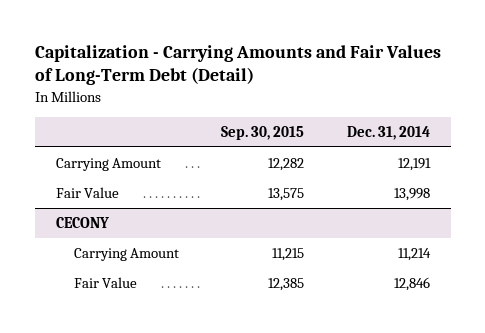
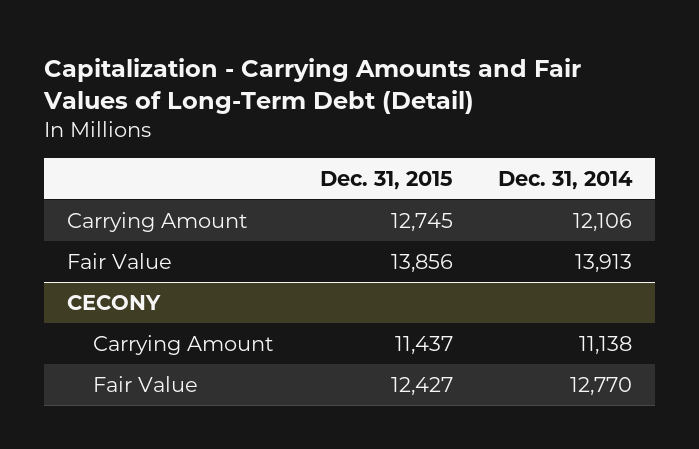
- | Sep. 30, 2015 | Dec. 31, 2014
+ | Dec. 31, 2015 | Dec. 31, 2014
- Carrying Amount | 12,282 | 12,191
- Fair Value | 13,575 | 13,998
+ Carrying Amount | 12,745 | 12,106
+ Fair Value | 13,856 | 13,913
@ CECONY
- Carrying Amount | 11,215 | 11,214
- Fair Value | 12,385 | 12,846
+ Carrying Amount | 11,437 | 11,138
+ Fair Value | 12,427 | 12,770

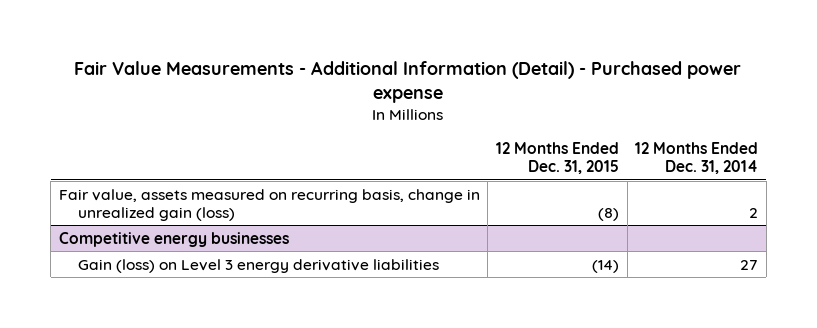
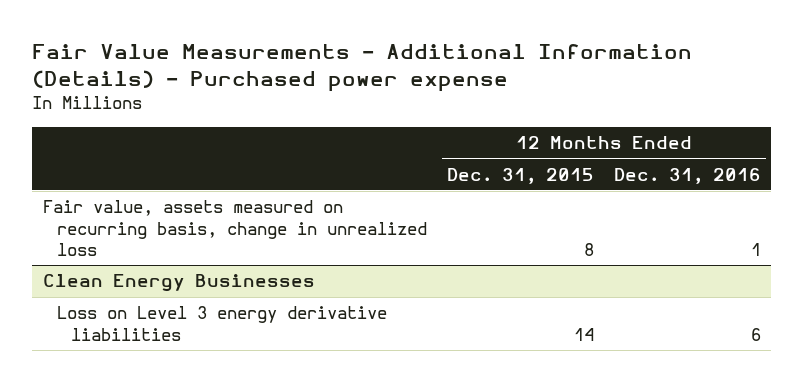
- Fair Value Measurements - Additional Information (Detail) - Purchased power expense
+ Fair Value Measurements - Additional Information (Details) - Purchased power expense
- | 12 Months Ended Dec. 31, 2015 | 12 Months Ended Dec. 31, 2014
+ | 12 Months Ended Dec. 31, 2015 | 12 Months Ended Dec. 31, 2016
- Fair value, assets measured on recurring basis, change in unrealized gain (loss) | (8) | 2
- Competitive energy businesses
- Gain (loss) on Level 3 energy derivative liabilities | (14) | 27
+ Fair value, assets measured on recurring basis, change in unrealized loss | 8 | 1
+ Clean Energy Businesses
+ Loss on Level 3 energy derivative liabilities | 14 | 6

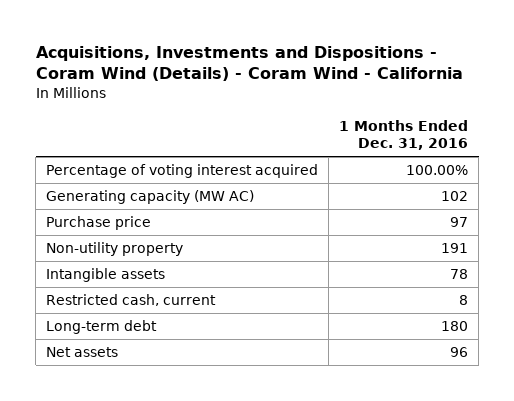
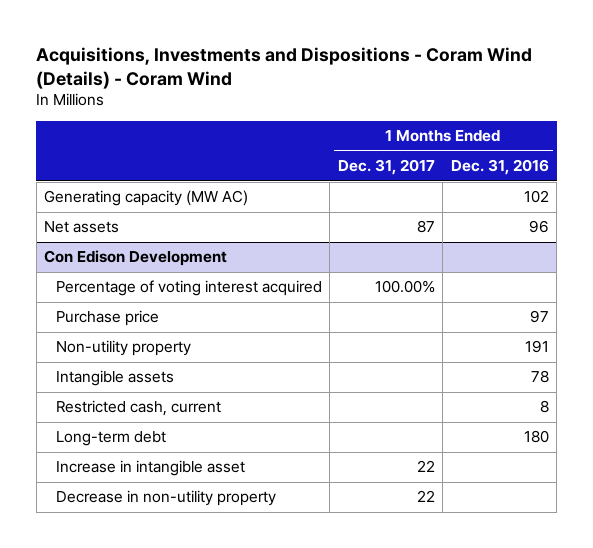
- Acquisitions, Investments and Dispositions - Coram Wind (Details) - Coram Wind - California
+ Acquisitions, Investments and Dispositions - Coram Wind (Details) - Coram Wind
- | 1 Months Ended Dec. 31, 2016
+ | 1 Months Ended Dec. 31, 2017 | 1 Months Ended Dec. 31, 2016
- Percentage of voting interest acquired | 100.00%
moved up: Net assets | 87 | 96
+ Con Edison Development
+ Percentage of voting interest acquired | 100.00% |
+ Increase in intangible asset | 22 |
+ Decrease in non-utility property | 22 |

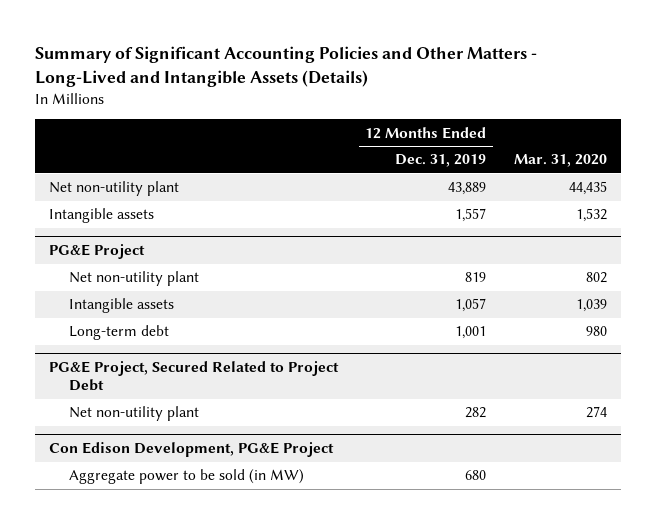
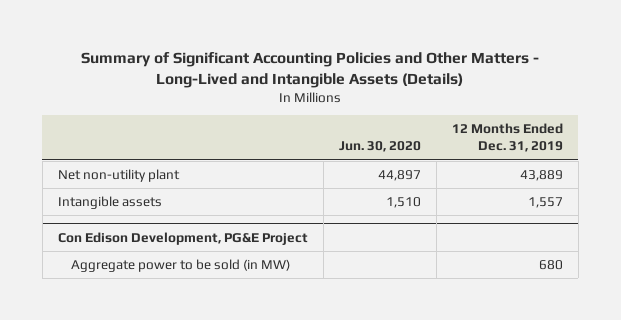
- | 12 Months Ended Dec. 31, 2019 | Mar. 31, 2020
+ | Jun. 30, 2020 | 12 Months Ended Dec. 31, 2019
- PG&E Project
- Net non-utility plant | 819 | 802
- Intangible assets | 1,057 | 1,039
- Long-term debt | 1,001 | 980
- PG&E Project, Secured Related to Project Debt
- Net non-utility plant | 282 | 274

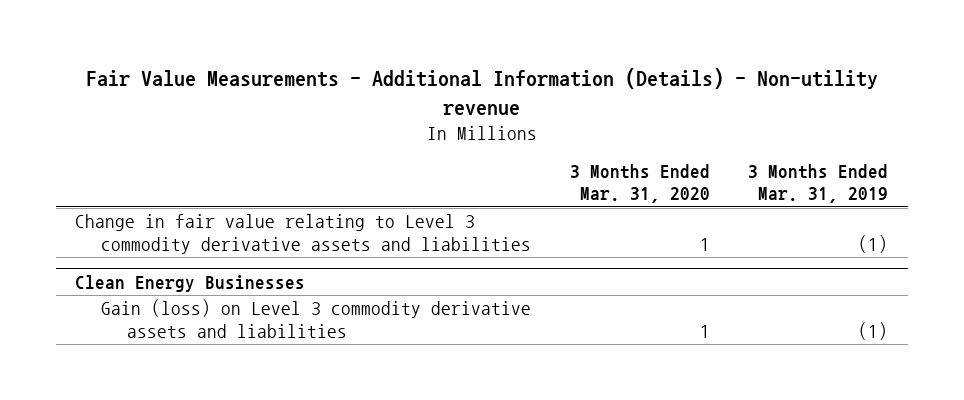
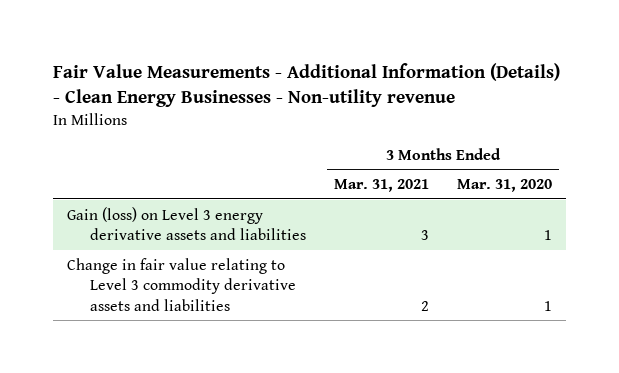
- Fair Value Measurements - Additional Information (Details) - Non-utility revenue
+ Fair Value Measurements - Additional Information (Details) - Clean Energy Businesses - Non-utility revenue
- | 3 Months Ended Mar. 31, 2020 | 3 Months Ended Mar. 31, 2019
+ | 3 Months Ended Mar. 31, 2021 | 3 Months Ended Mar. 31, 2020
+ Gain (loss) on Level 3 energy derivative assets and liabilities | 3 | 1
- Clean Energy Businesses
- Gain (loss) on Level 3 commodity derivative assets and liabilities | 1 | (1)

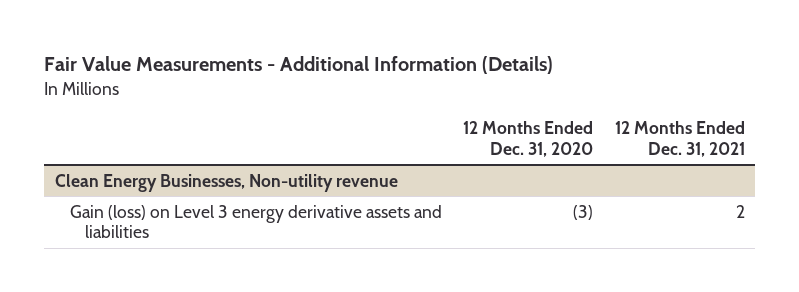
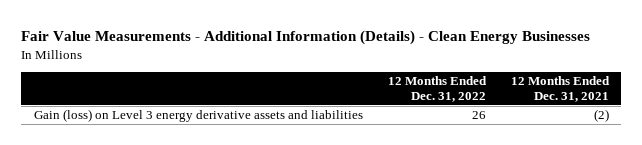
- Fair Value Measurements - Additional Information (Details)
+ Fair Value Measurements - Additional Information (Details) - Clean Energy Businesses
- | 12 Months Ended Dec. 31, 2020 | 12 Months Ended Dec. 31, 2021
+ | 12 Months Ended Dec. 31, 2022 | 12 Months Ended Dec. 31, 2021
- Clean Energy Businesses, Non-utility revenue
- Gain (loss) on Level 3 energy derivative assets and liabilities | (3) | 2
+ Gain (loss) on Level 3 energy derivative assets and liabilities | 26 | (2)

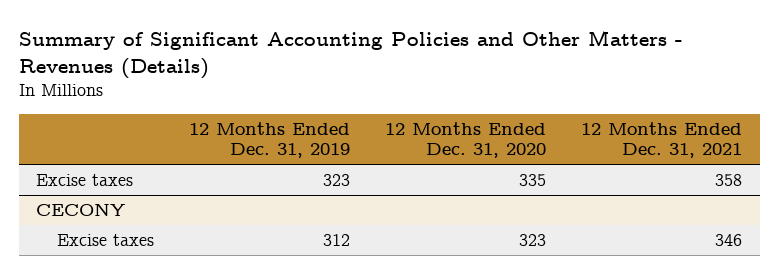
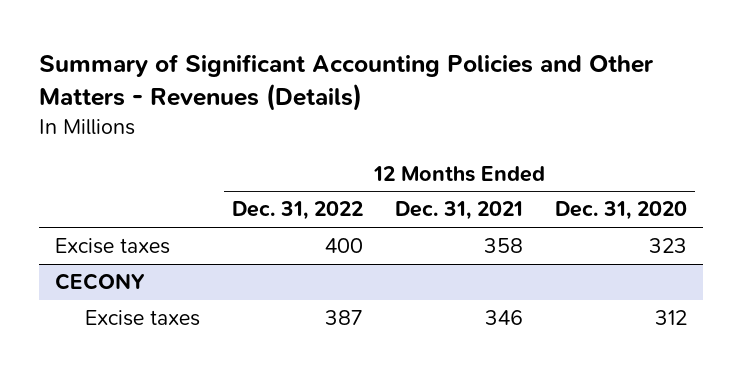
- | 12 Months Ended Dec. 31, 2019 | 12 Months Ended Dec. 31, 2020 | 12 Months Ended Dec. 31, 2021
+ | 12 Months Ended Dec. 31, 2022 | 12 Months Ended Dec. 31, 2021 | 12 Months Ended Dec. 31, 2020
- Excise taxes | 323 | 335 | 358
+ Excise taxes | 400 | 358 | 323
@ CECONY
- Excise taxes | 312 | 323 | 346
+ Excise taxes | 387 | 346 | 312

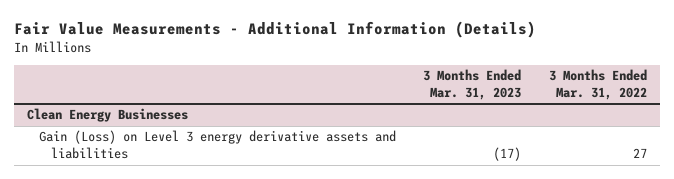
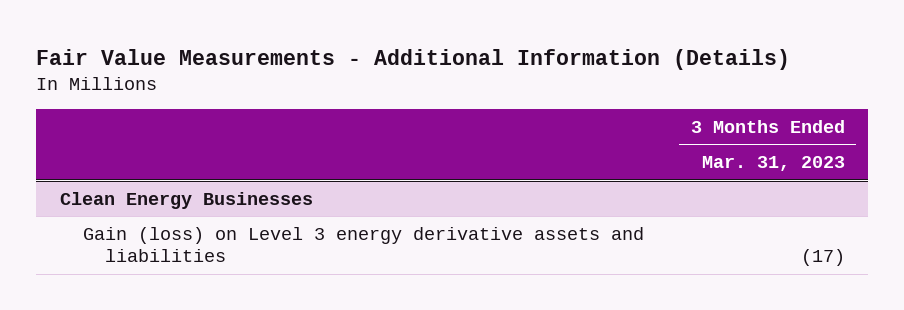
- | 3 Months Ended Mar. 31, 2023 | 3 Months Ended Mar. 31, 2022
+ | 3 Months Ended Mar. 31, 2023
@ Clean Energy Businesses
- Gain (Loss) on Level 3 energy derivative assets and liabilities | (17) | 27
+ Gain (loss) on Level 3 energy derivative assets and liabilities | (17)

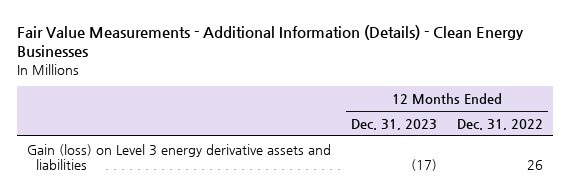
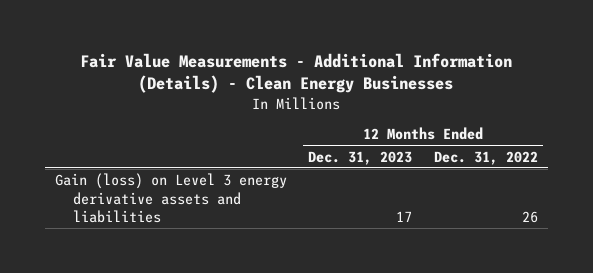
- Gain (loss) on Level 3 energy derivative assets and liabilities | (17) | 26
+ Gain (loss) on Level 3 energy derivative assets and liabilities | 17 | 26

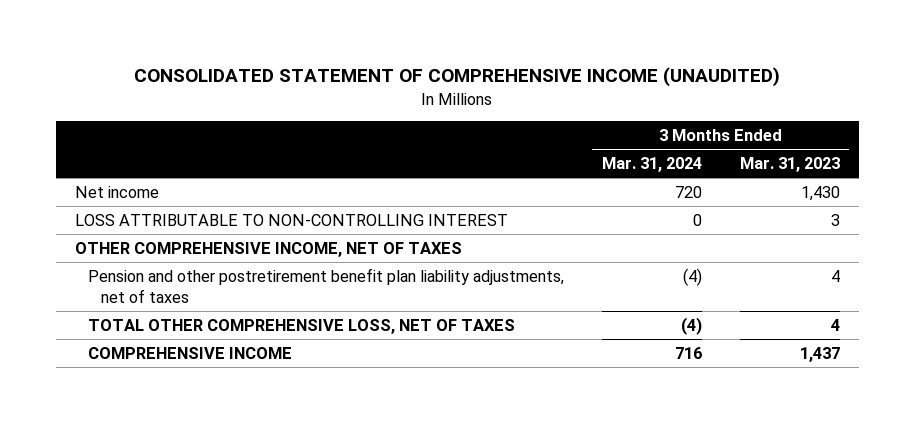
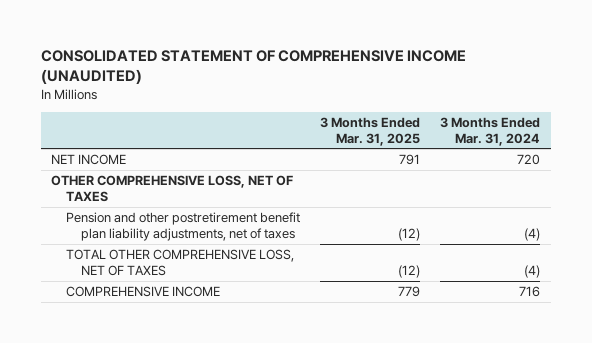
- | 3 Months Ended Mar. 31, 2024 | 3 Months Ended Mar. 31, 2023
+ | 3 Months Ended Mar. 31, 2025 | 3 Months Ended Mar. 31, 2024
- Net income | 720 | 1,430
- LOSS ATTRIBUTABLE TO NON-CONTROLLING INTEREST | 0 | 3
- OTHER COMPREHENSIVE INCOME, NET OF TAXES
+ NET INCOME | 791 | 720
+ OTHER COMPREHENSIVE LOSS, NET OF TAXES

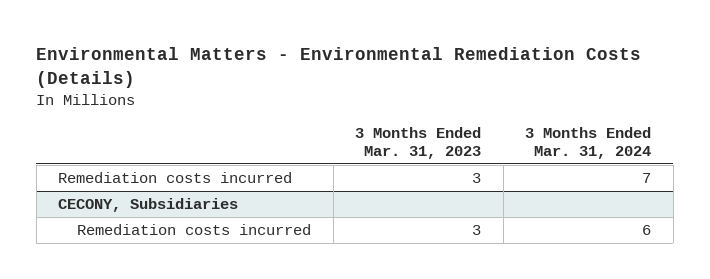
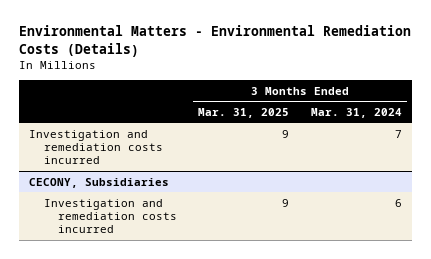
- | 3 Months Ended Mar. 31, 2023 | 3 Months Ended Mar. 31, 2024
+ | 3 Months Ended Mar. 31, 2025 | 3 Months Ended Mar. 31, 2024
- Remediation costs incurred | 3 | 7
+ Investigation and remediation costs incurred | 9 | 7
@ CECONY, Subsidiaries
- Remediation costs incurred | 3 | 6
+ Investigation and remediation costs incurred | 9 | 6

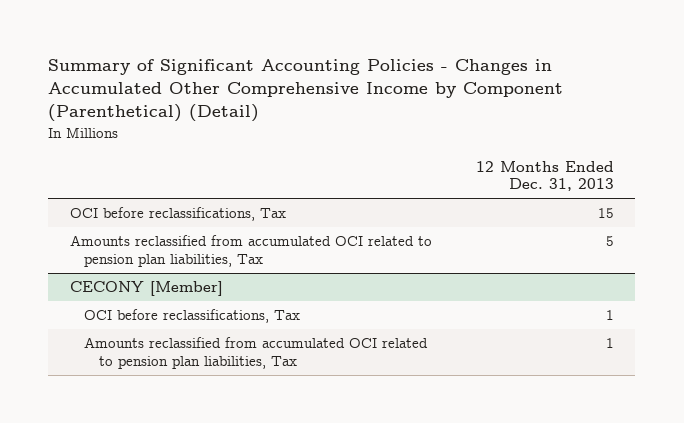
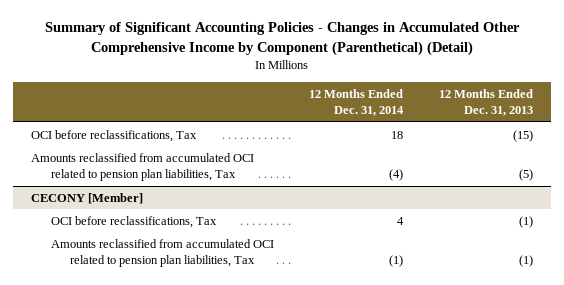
- | 12 Months Ended Dec. 31, 2013
+ | 12 Months Ended Dec. 31, 2014 | 12 Months Ended Dec. 31, 2013
- OCI before reclassifications, Tax | 15
- Amounts reclassified from accumulated OCI related to pension plan liabilities, Tax | 5
+ OCI before reclassifications, Tax | 18 | (15)
+ Amounts reclassified from accumulated OCI related to pension plan liabilities, Tax | (4) | (5)
@ CECONY [Member]
- OCI before reclassifications, Tax | 1
- Amounts reclassified from accumulated OCI related to pension plan liabilities, Tax | 1
+ OCI before reclassifications, Tax | 4 | (1)
+ Amounts reclassified from accumulated OCI related to pension plan liabilities, Tax | (1) | (1)

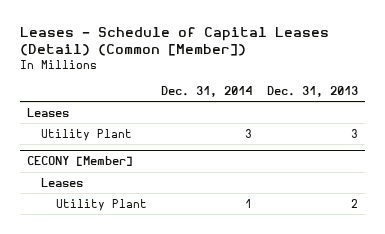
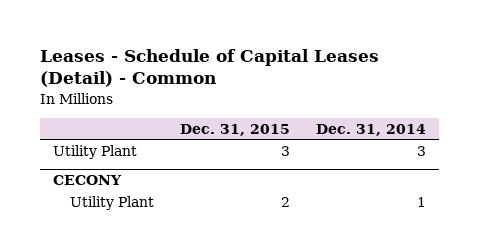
- Leases - Schedule of Capital Leases (Detail) (Common [Member])
+ Leases - Schedule of Capital Leases (Detail) - Common
- | Dec. 31, 2014 | Dec. 31, 2013
+ | Dec. 31, 2015 | Dec. 31, 2014
- Leases
- CECONY [Member]
- Leases
+ CECONY

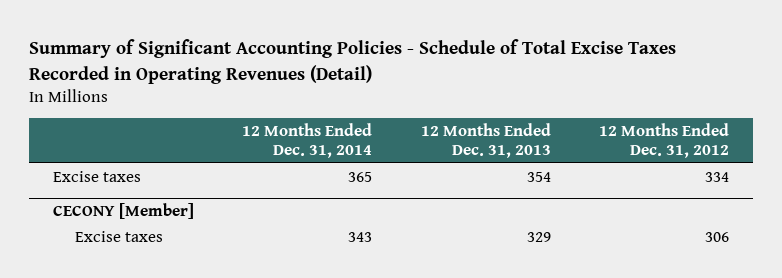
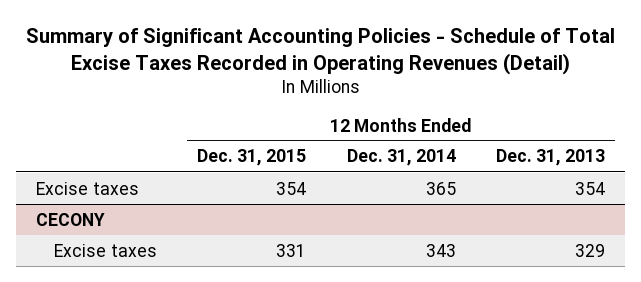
- | 12 Months Ended Dec. 31, 2014 | 12 Months Ended Dec. 31, 2013 | 12 Months Ended Dec. 31, 2012
+ | 12 Months Ended Dec. 31, 2015 | 12 Months Ended Dec. 31, 2014 | 12 Months Ended Dec. 31, 2013
- CECONY [Member]
+ CECONY

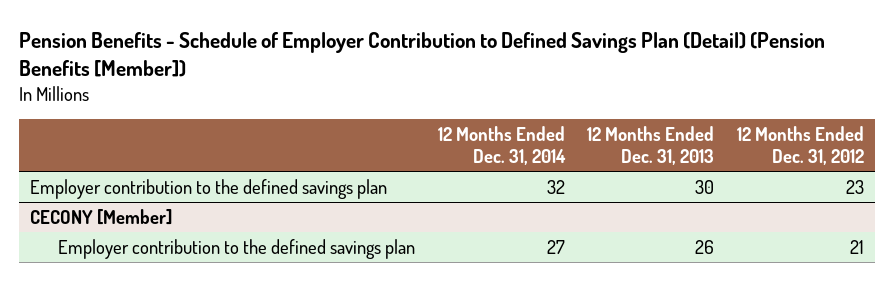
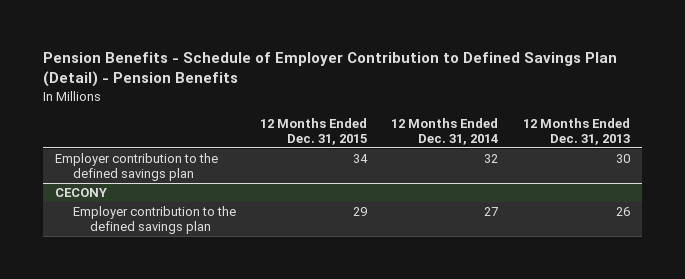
- Pension Benefits - Schedule of Employer Contribution to Defined Savings Plan (Detail) (Pension Benefits [Member])
+ Pension Benefits - Schedule of Employer Contribution to Defined Savings Plan (Detail) - Pension Benefits
- | 12 Months Ended Dec. 31, 2014 | 12 Months Ended Dec. 31, 2013 | 12 Months Ended Dec. 31, 2012
+ | 12 Months Ended Dec. 31, 2015 | 12 Months Ended Dec. 31, 2014 | 12 Months Ended Dec. 31, 2013
- CECONY [Member]
+ CECONY

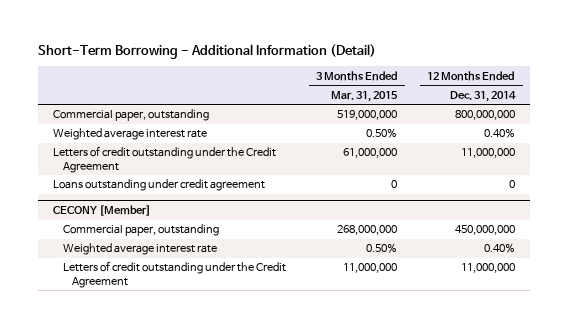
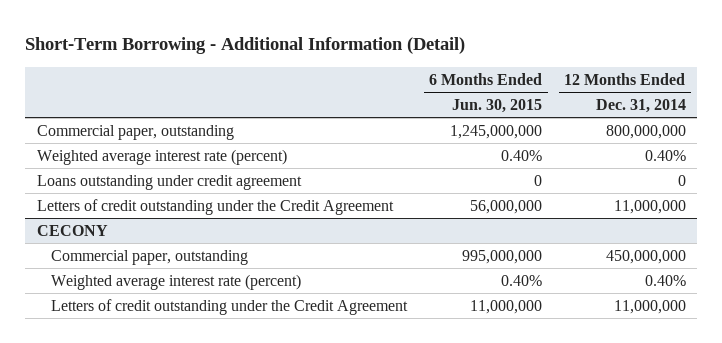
- | 3 Months Ended Mar. 31, 2015 | 12 Months Ended Dec. 31, 2014
+ | 6 Months Ended Jun. 30, 2015 | 12 Months Ended Dec. 31, 2014
- Weighted average interest rate | 0.50% | 0.40%
+ Weighted average interest rate (percent) | 0.40% | 0.40%
- CECONY [Member]
moved down: Letters of credit outstanding under the Credit Agreement | 56,000,000 | 11,000,000
+ CECONY
- Weighted average interest rate | 0.50% | 0.40%
+ Weighted average interest rate (percent) | 0.40% | 0.40%

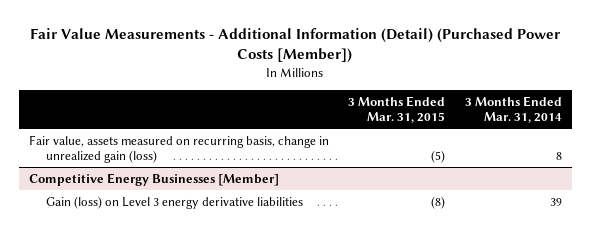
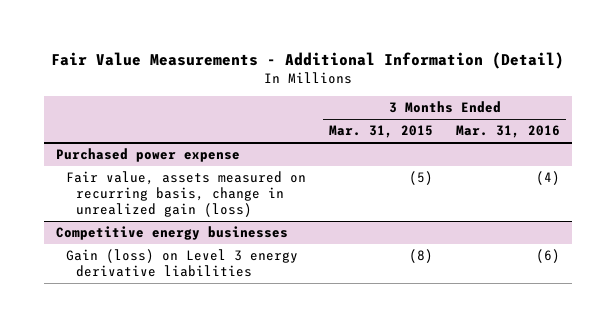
- Fair Value Measurements - Additional Information (Detail) (Purchased Power Costs [Member])
+ Fair Value Measurements - Additional Information (Detail)
- | 3 Months Ended Mar. 31, 2015 | 3 Months Ended Mar. 31, 2014
+ | 3 Months Ended Mar. 31, 2015 | 3 Months Ended Mar. 31, 2016
+ Purchased power expense
- Competitive Energy Businesses [Member]
+ Competitive energy businesses

